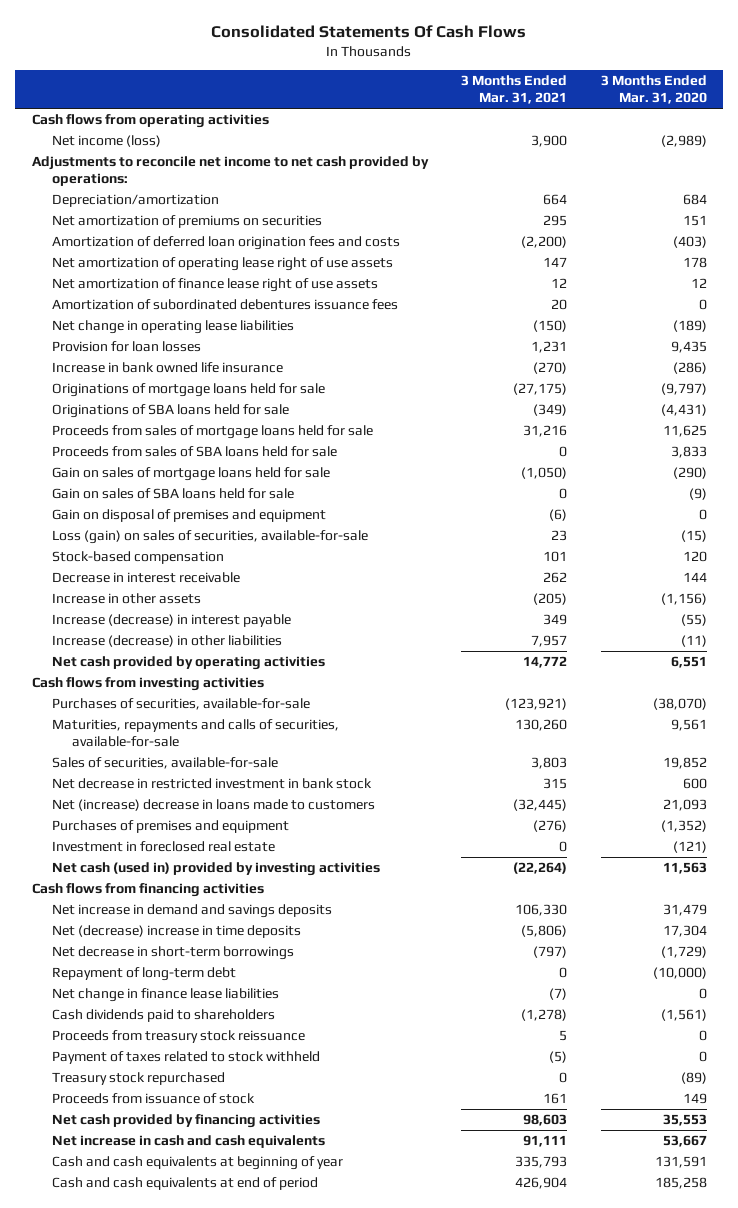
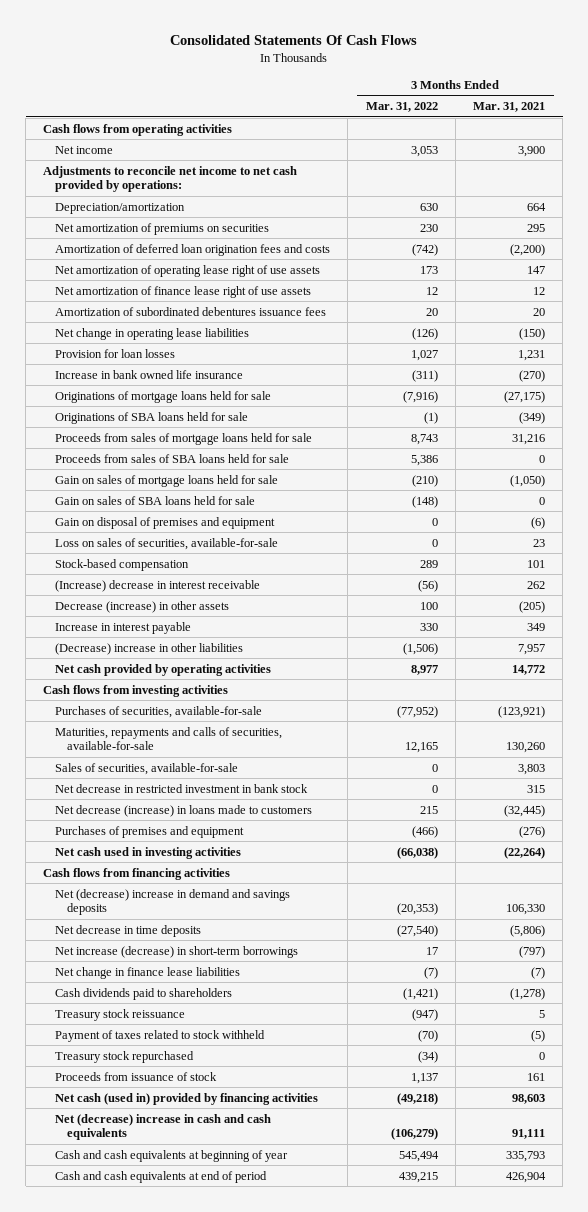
- | 3 Months Ended Mar. 31, 2021 | 3 Months Ended Mar. 31, 2020
+ | 3 Months Ended Mar. 31, 2022 | 3 Months Ended Mar. 31, 2021
- Net income (loss) | 3,900 | (2,989)
+ Net income | 3,053 | 3,900
- Loss (gain) on sales of securities, available-for-sale | 23 | (15)
+ Loss on sales of securities, available-for-sale | 0 | 23
- Decrease in interest receivable | 262 | 144
- Increase in other assets | (205) | (1,156)
- Increase (decrease) in interest payable | 349 | (55)
- Increase (decrease) in other liabilities | 7,957 | (11)
+ (Increase) decrease in interest receivable | (56) | 262
+ Decrease (increase) in other assets | 100 | (205)
+ Increase in interest payable | 330 | 349
+ (Decrease) increase in other liabilities | (1,506) | 7,957
- Net (increase) decrease in loans made to customers | (32,445) | 21,093
+ Net decrease (increase) in loans made to customers | 215 | (32,445)
- Investment in foreclosed real estate | 0 | (121)
- Net cash (used in) provided by investing activities | (22,264) | 11,563
+ Net cash used in investing activities | (66,038) | (22,264)
- Net increase in demand and savings deposits | 106,330 | 31,479
- Net (decrease) increase in time deposits | (5,806) | 17,304
- Net decrease in short-term borrowings | (797) | (1,729)
- Repayment of long-term debt | 0 | (10,000)
+ Net (decrease) increase in demand and savings deposits | (20,353) | 106,330
+ Net decrease in time deposits | (27,540) | (5,806)
+ Net increase (decrease) in short-term borrowings | 17 | (797)
- Proceeds from treasury stock reissuance | 5 | 0
+ Treasury stock reissuance | (947) | 5
- Net cash provided by financing activities | 98,603 | 35,553
- Net increase in cash and cash equivalents | 91,111 | 53,667
+ Net cash (used in) provided by financing activities | (49,218) | 98,603
+ Net (decrease) increase in cash and cash equivalents | (106,279) | 91,111

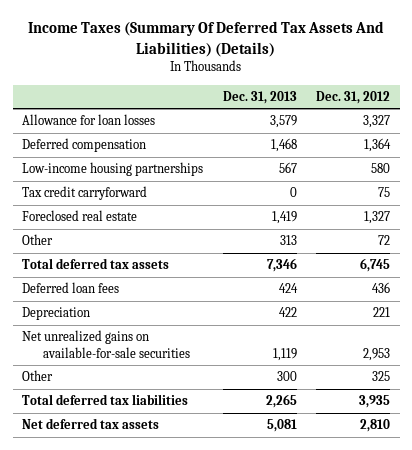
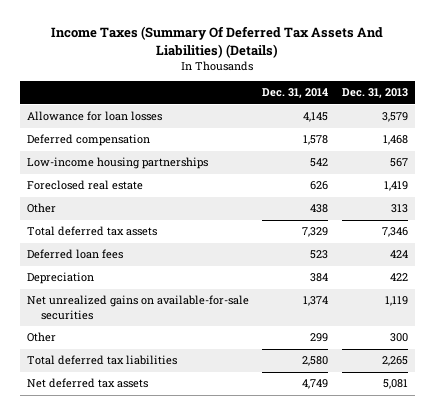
- | Dec. 31, 2013 | Dec. 31, 2012
+ | Dec. 31, 2014 | Dec. 31, 2013
- Tax credit carryforward | 0 | 75

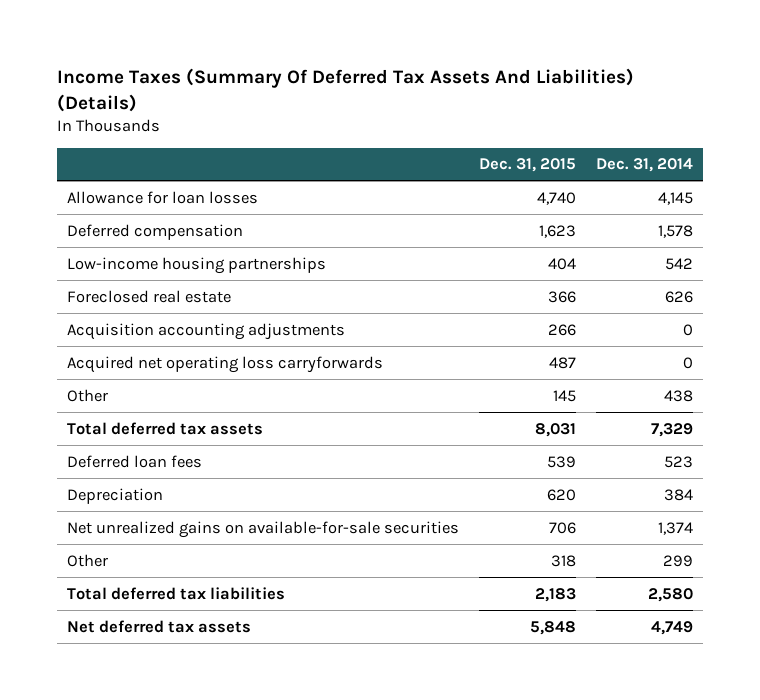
- | Dec. 31, 2014 | Dec. 31, 2013
+ | Dec. 31, 2015 | Dec. 31, 2014
+ Acquisition accounting adjustments | 266 | 0
+ Acquired net operating loss carryforwards | 487 | 0

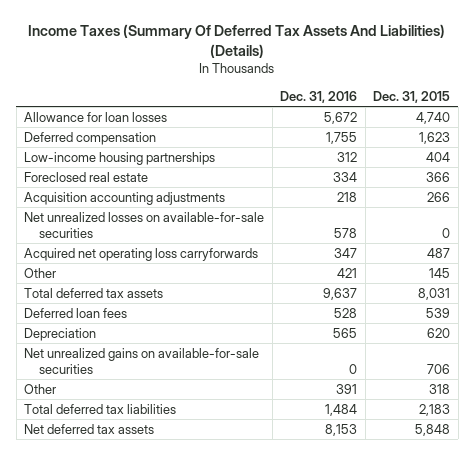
- | Dec. 31, 2015 | Dec. 31, 2014
+ | Dec. 31, 2016 | Dec. 31, 2015
+ Net unrealized losses on available-for-sale securities | 578 | 0

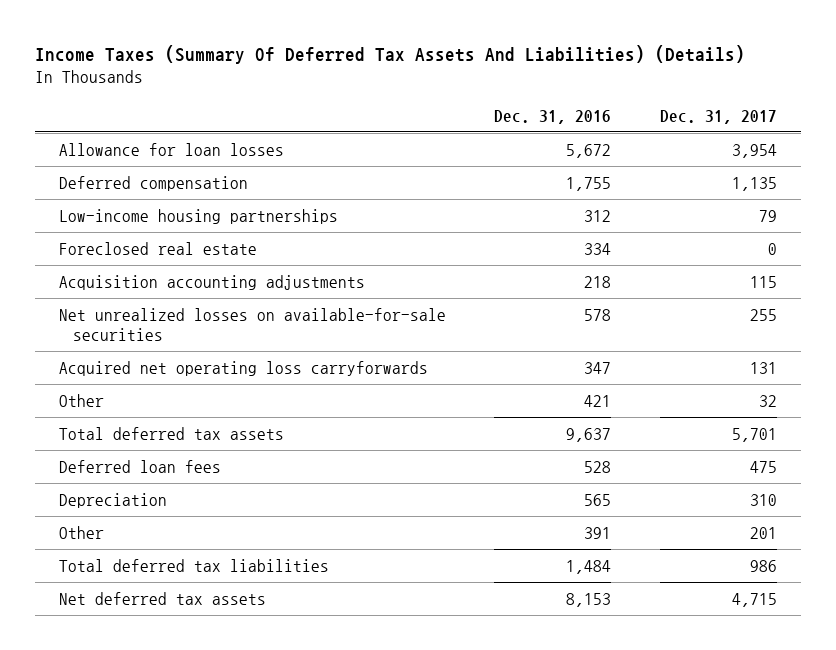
- | Dec. 31, 2016 | Dec. 31, 2015
+ | Dec. 31, 2016 | Dec. 31, 2017
- Net unrealized gains on available-for-sale securities | 0 | 706

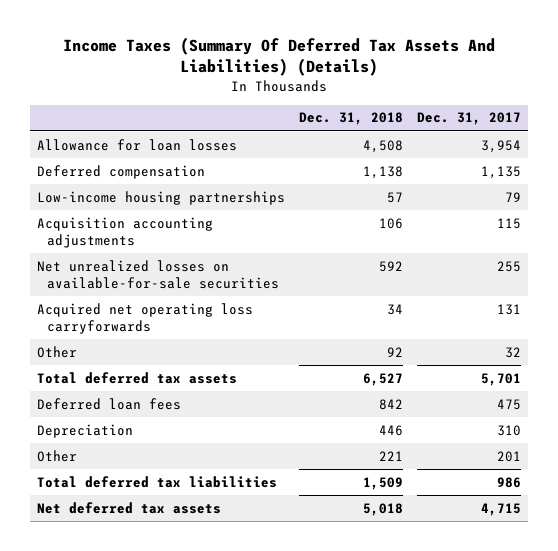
- | Dec. 31, 2016 | Dec. 31, 2017
+ | Dec. 31, 2018 | Dec. 31, 2017
- Foreclosed real estate | 334 | 0

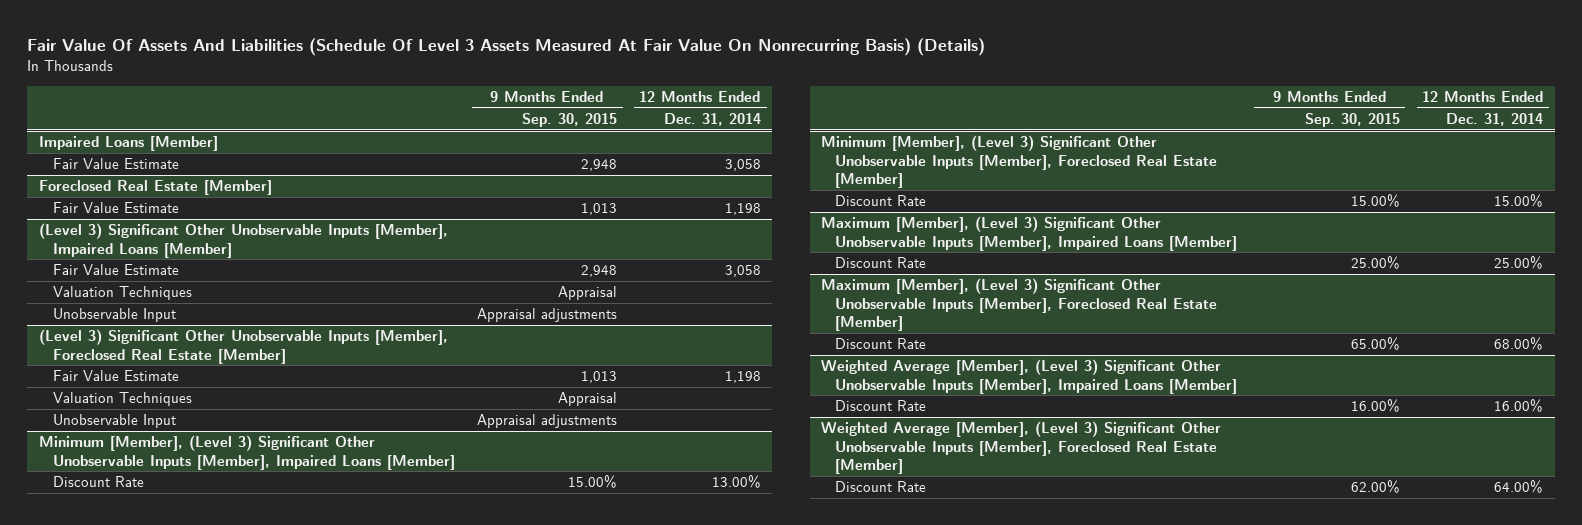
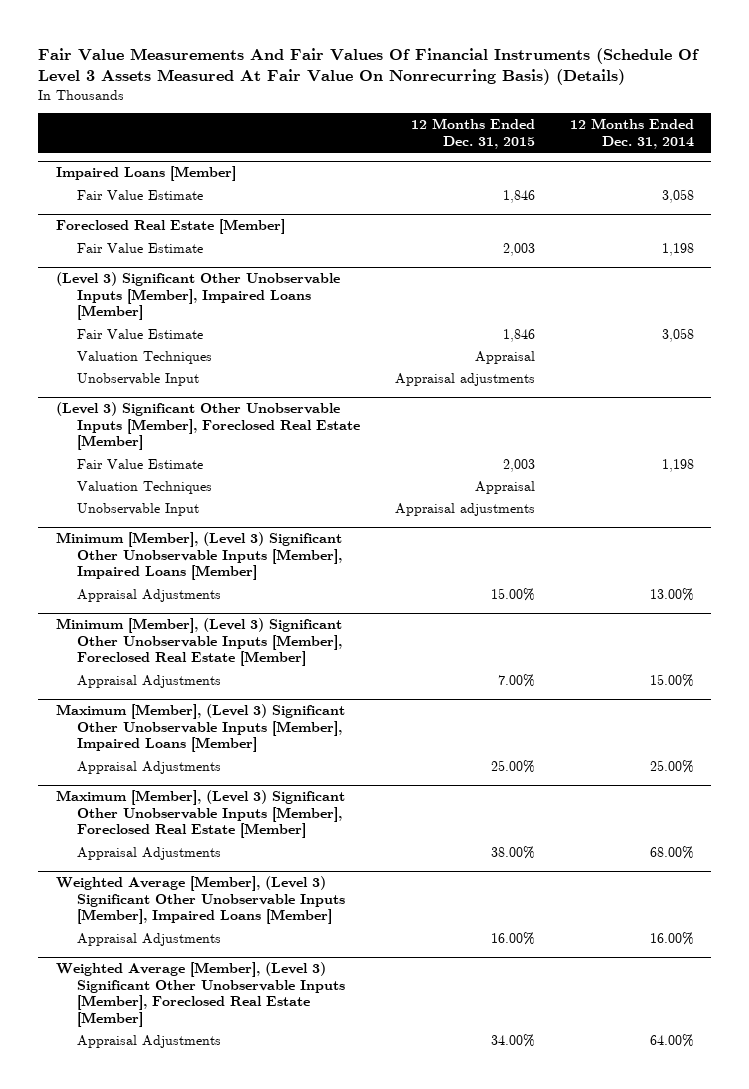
- Fair Value Of Assets And Liabilities (Schedule Of Level 3 Assets Measured At Fair Value On Nonrecurring Basis) (Details)
+ Fair Value Measurements And Fair Values Of Financial Instruments (Schedule Of Level 3 Assets Measured At Fair Value On Nonrecurring Basis) (Details)
- | 9 Months Ended Sep. 30, 2015 | 12 Months Ended Dec. 31, 2014
+ | 12 Months Ended Dec. 31, 2015 | 12 Months Ended Dec. 31, 2014
@ Minimum [Member], (Level 3) Significant Other Unobservable Inputs [Member], Impaired Loans [Member]
- Discount Rate | 15.00% | 13.00%
+ Appraisal Adjustments | 15.00% | 13.00%
@ Minimum [Member], (Level 3) Significant Other Unobservable Inputs [Member], Foreclosed Real Estate [Member]
- Discount Rate | 15.00% | 15.00%
+ Appraisal Adjustments | 7.00% | 15.00%
@ Maximum [Member], (Level 3) Significant Other Unobservable Inputs [Member], Impaired Loans [Member]
- Discount Rate | 25.00% | 25.00%
+ Appraisal Adjustments | 25.00% | 25.00%
@ Maximum [Member], (Level 3) Significant Other Unobservable Inputs [Member], Foreclosed Real Estate [Member]
- Discount Rate | 65.00% | 68.00%
+ Appraisal Adjustments | 38.00% | 68.00%
@ Weighted Average [Member], (Level 3) Significant Other Unobservable Inputs [Member], Impaired Loans [Member]
- Discount Rate | 16.00% | 16.00%
+ Appraisal Adjustments | 16.00% | 16.00%
@ Weighted Average [Member], (Level 3) Significant Other Unobservable Inputs [Member], Foreclosed Real Estate [Member]
- Discount Rate | 62.00% | 64.00%
+ Appraisal Adjustments | 34.00% | 64.00%

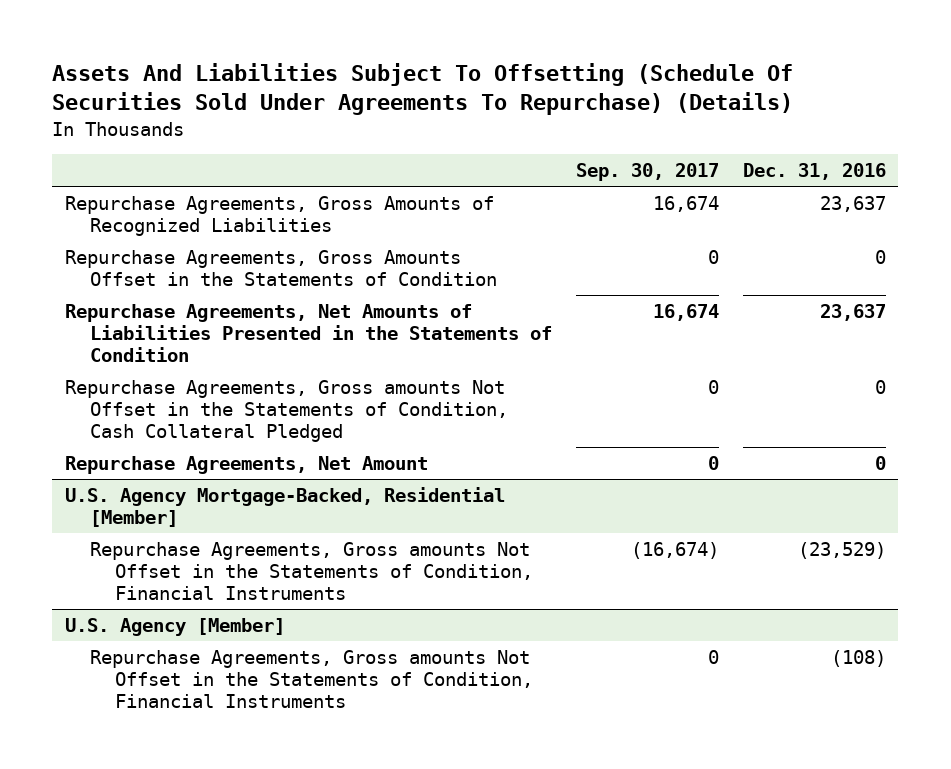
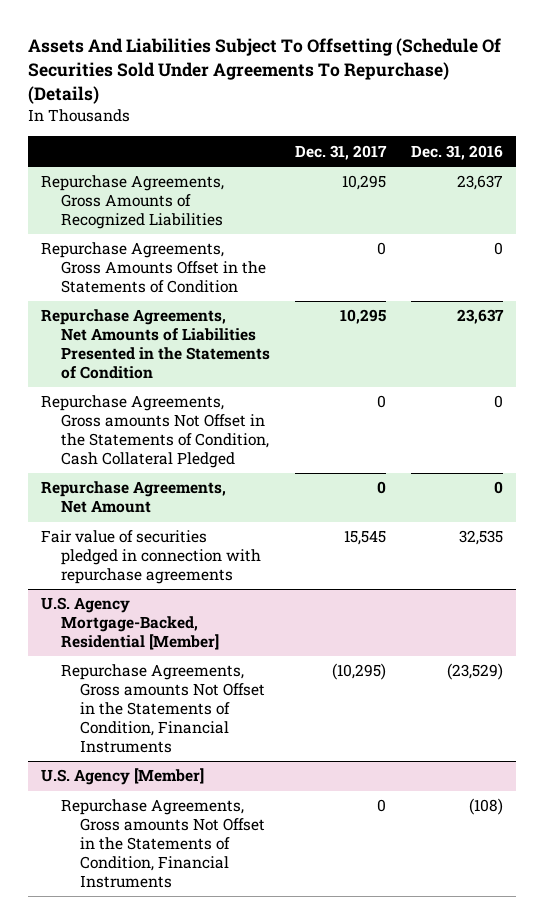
- | Sep. 30, 2017 | Dec. 31, 2016
+ | Dec. 31, 2017 | Dec. 31, 2016
+ Fair value of securities pledged in connection with repurchase agreements | 15,545 | 32,535

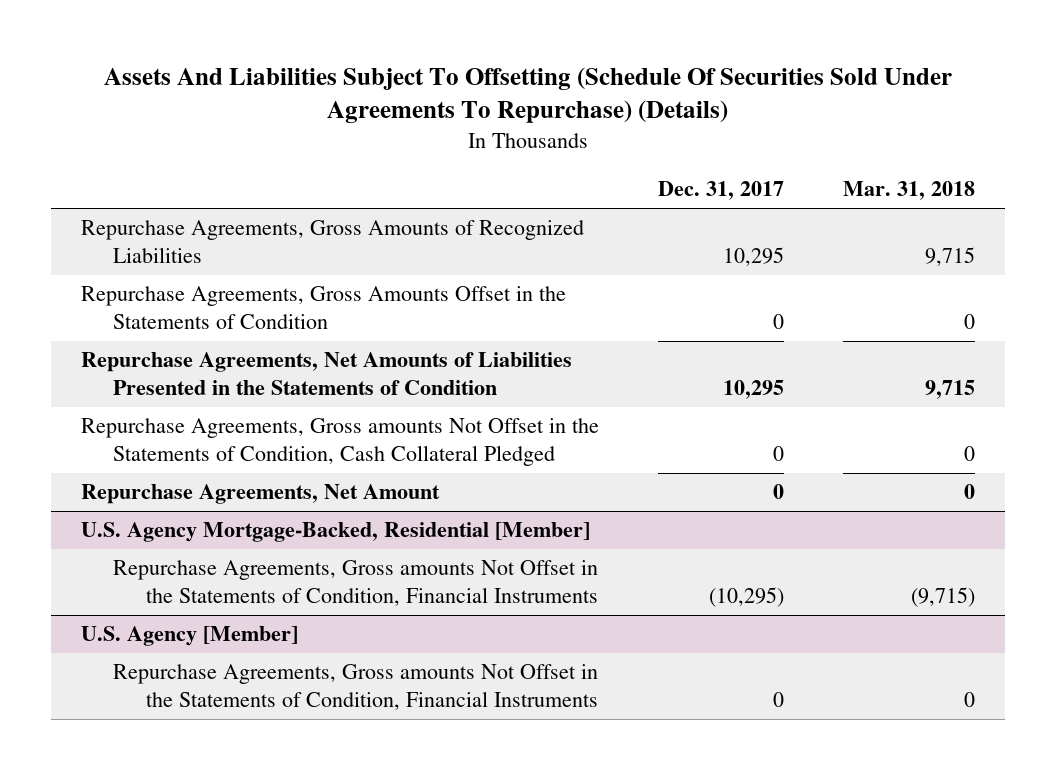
- | Dec. 31, 2017 | Dec. 31, 2016
+ | Dec. 31, 2017 | Mar. 31, 2018
- Fair value of securities pledged in connection with repurchase agreements | 15,545 | 32,535

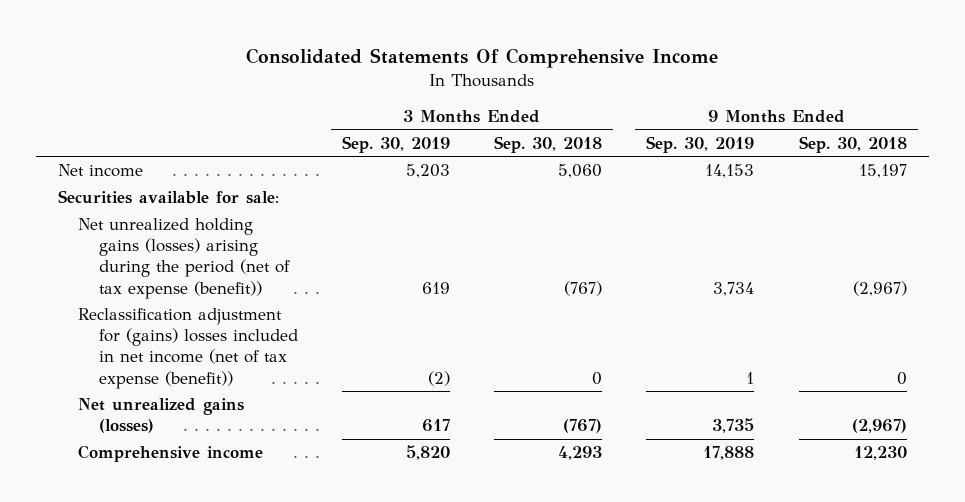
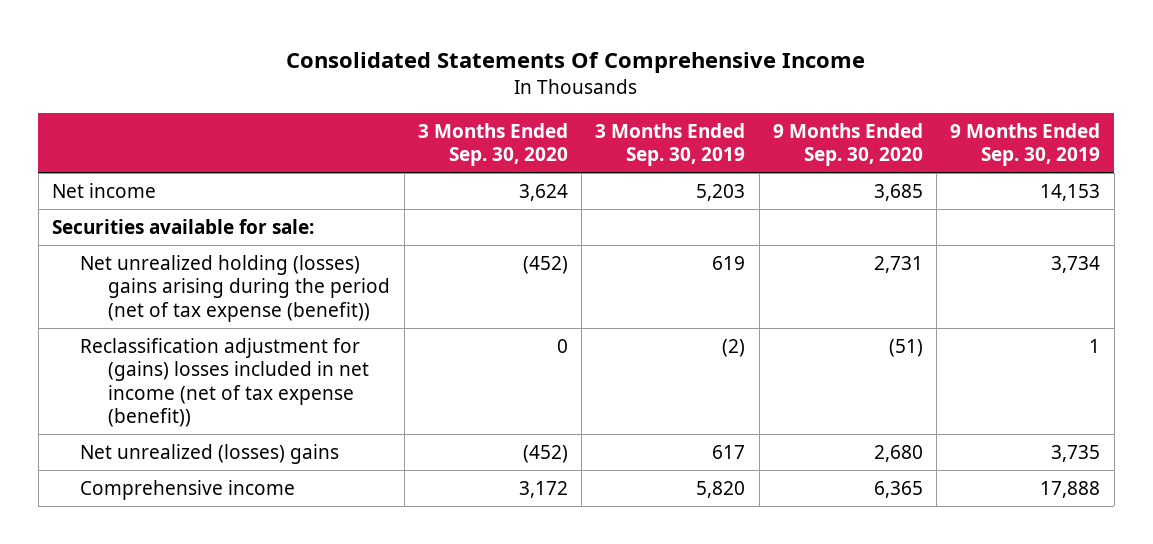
- | 3 Months Ended Sep. 30, 2019 | 3 Months Ended Sep. 30, 2018 | 9 Months Ended Sep. 30, 2019 | 9 Months Ended Sep. 30, 2018
+ | 3 Months Ended Sep. 30, 2020 | 3 Months Ended Sep. 30, 2019 | 9 Months Ended Sep. 30, 2020 | 9 Months Ended Sep. 30, 2019
- Net unrealized holding gains (losses) arising during the period (net of tax expense (benefit)) | 619 | (767) | 3,734 | (2,967)
+ Net unrealized holding (losses) gains arising during the period (net of tax expense (benefit)) | (452) | 619 | 2,731 | 3,734
- Net unrealized gains (losses) | 617 | (767) | 3,735 | (2,967)
+ Net unrealized (losses) gains | (452) | 617 | 2,680 | 3,735

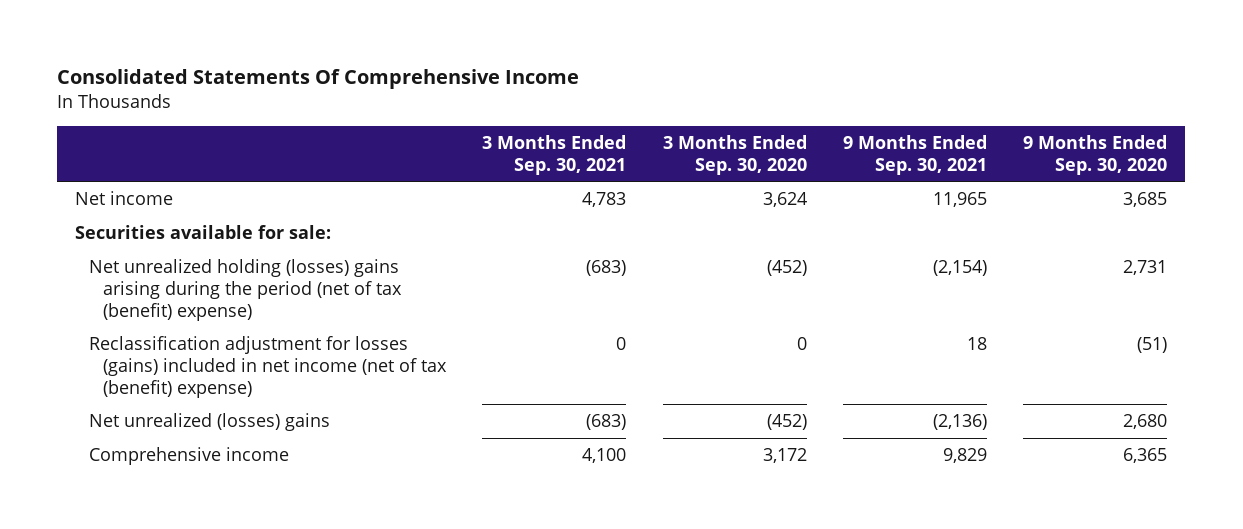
- | 3 Months Ended Sep. 30, 2020 | 3 Months Ended Sep. 30, 2019 | 9 Months Ended Sep. 30, 2020 | 9 Months Ended Sep. 30, 2019
+ | 3 Months Ended Sep. 30, 2021 | 3 Months Ended Sep. 30, 2020 | 9 Months Ended Sep. 30, 2021 | 9 Months Ended Sep. 30, 2020
- Net unrealized holding (losses) gains arising during the period (net of tax expense (benefit)) | (452) | 619 | 2,731 | 3,734
- Reclassification adjustment for (gains) losses included in net income (net of tax expense (benefit)) | 0 | (2) | (51) | 1
+ Net unrealized holding (losses) gains arising during the period (net of tax (benefit) expense) | (683) | (452) | (2,154) | 2,731
+ Reclassification adjustment for losses (gains) included in net income (net of tax (benefit) expense) | 0 | 0 | 18 | (51)

